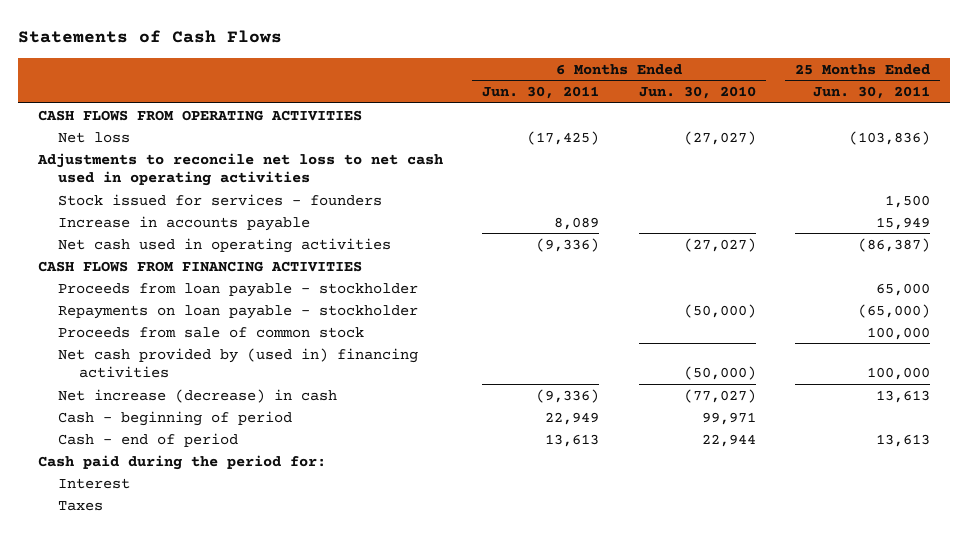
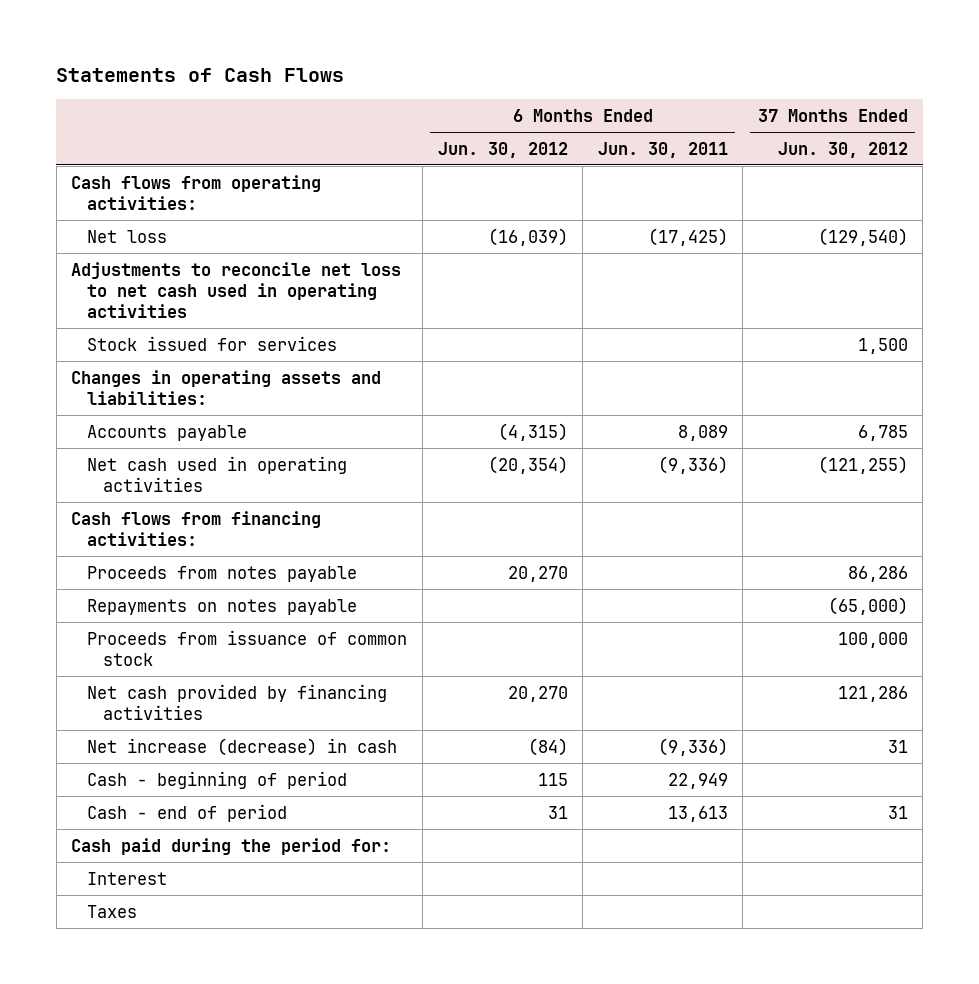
- | 6 Months Ended Jun. 30, 2011 | 6 Months Ended Jun. 30, 2010 | 25 Months Ended Jun. 30, 2011
+ | 6 Months Ended Jun. 30, 2012 | 6 Months Ended Jun. 30, 2011 | 37 Months Ended Jun. 30, 2012
- CASH FLOWS FROM OPERATING ACTIVITIES
+ Cash flows from operating activities:
- Stock issued for services - founders | | | 1,500
- Increase in accounts payable | 8,089 | | 15,949
+ Stock issued for services | | | 1,500
+ Changes in operating assets and liabilities:
+ Accounts payable | (4,315) | 8,089 | 6,785
- CASH FLOWS FROM FINANCING ACTIVITIES
- Proceeds from loan payable - stockholder | | | 65,000
- Repayments on loan payable - stockholder | | (50,000) | (65,000)
- Proceeds from sale of common stock | | | 100,000
- Net cash provided by (used in) financing activities | | (50,000) | 100,000
+ Cash flows from financing activities:
+ Proceeds from notes payable | 20,270 | | 86,286
+ Repayments on notes payable | | | (65,000)
+ Proceeds from issuance of common stock | | | 100,000
+ Net cash provided by financing activities | 20,270 | | 121,286

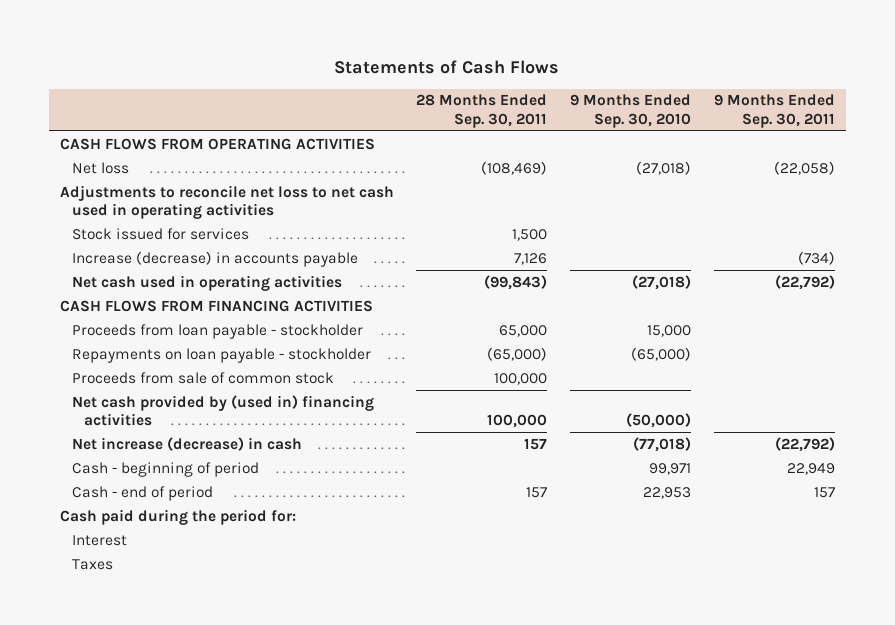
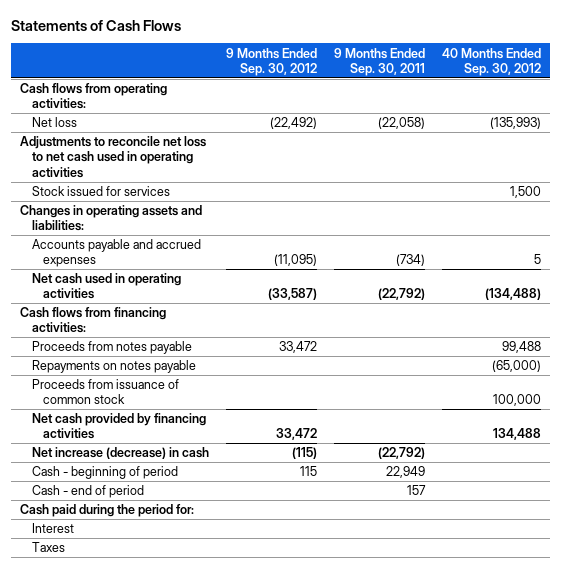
- | 28 Months Ended Sep. 30, 2011 | 9 Months Ended Sep. 30, 2010 | 9 Months Ended Sep. 30, 2011
+ | 9 Months Ended Sep. 30, 2012 | 9 Months Ended Sep. 30, 2011 | 40 Months Ended Sep. 30, 2012
- CASH FLOWS FROM OPERATING ACTIVITIES
+ Cash flows from operating activities:
- Increase (decrease) in accounts payable | 7,126 | | (734)
+ Changes in operating assets and liabilities:
+ Accounts payable and accrued expenses | (11,095) | (734) | 5
- CASH FLOWS FROM FINANCING ACTIVITIES
- Proceeds from loan payable - stockholder | 65,000 | 15,000 |
- Repayments on loan payable - stockholder | (65,000) | (65,000) |
- Proceeds from sale of common stock | 100,000 | |
- Net cash provided by (used in) financing activities | 100,000 | (50,000) |
+ Cash flows from financing activities:
+ Proceeds from notes payable | 33,472 | | 99,488
+ Repayments on notes payable | | | (65,000)
+ Proceeds from issuance of common stock | | | 100,000
+ Net cash provided by financing activities | 33,472 | | 134,488

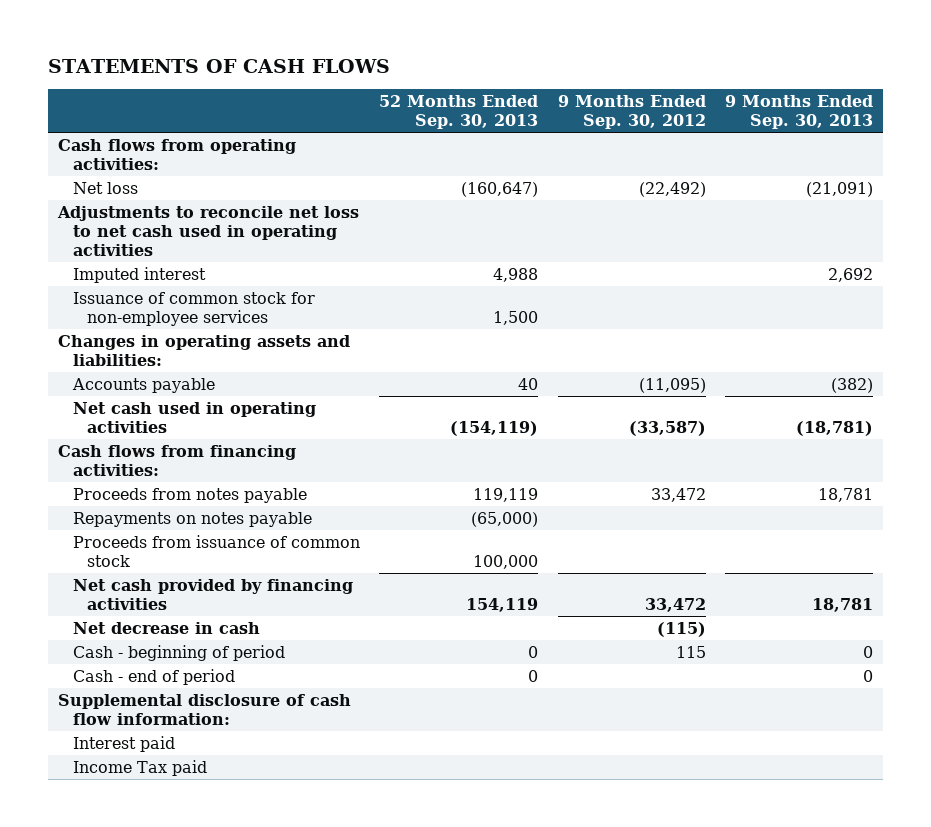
- Statements of Cash Flows
+ STATEMENTS OF CASH FLOWS
- | 9 Months Ended Sep. 30, 2012 | 9 Months Ended Sep. 30, 2011 | 40 Months Ended Sep. 30, 2012
+ | 52 Months Ended Sep. 30, 2013 | 9 Months Ended Sep. 30, 2012 | 9 Months Ended Sep. 30, 2013
- Stock issued for services | | | 1,500
+ Imputed interest | 4,988 | | 2,692
+ Issuance of common stock for non-employee services | 1,500 | |
- Accounts payable and accrued expenses | (11,095) | (734) | 5
+ Accounts payable | 40 | (11,095) | (382)
- Net increase (decrease) in cash | (115) | (22,792) |
+ Net decrease in cash | | (115) |
- Cash paid during the period for:
- Interest
- Taxes
+ Supplemental disclosure of cash flow information:
+ Interest paid
+ Income Tax paid

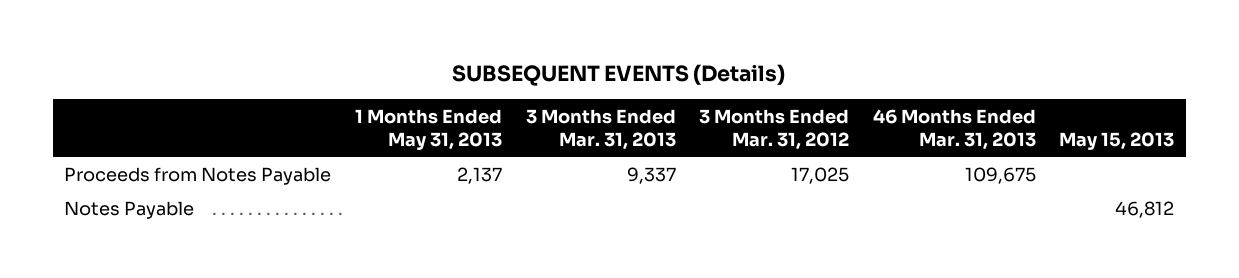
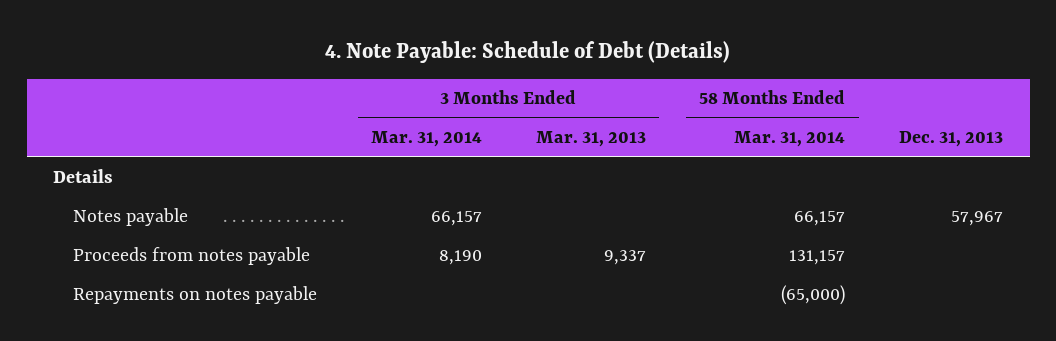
- SUBSEQUENT EVENTS (Details)
+ 4. Note Payable: Schedule of Debt (Details)
- | 1 Months Ended May 31, 2013 | 3 Months Ended Mar. 31, 2013 | 3 Months Ended Mar. 31, 2012 | 46 Months Ended Mar. 31, 2013 | May 15, 2013
+ | 3 Months Ended Mar. 31, 2014 | 3 Months Ended Mar. 31, 2013 | 58 Months Ended Mar. 31, 2014 | Dec. 31, 2013
- Proceeds from Notes Payable | 2,137 | 9,337 | 17,025 | 109,675 |
- Notes Payable | | | | | 46,812
+ Details
+ Notes payable | 66,157 | | 66,157 | 57,967
+ Proceeds from notes payable | 8,190 | 9,337 | 131,157 |
+ Repayments on notes payable | | | (65,000) |

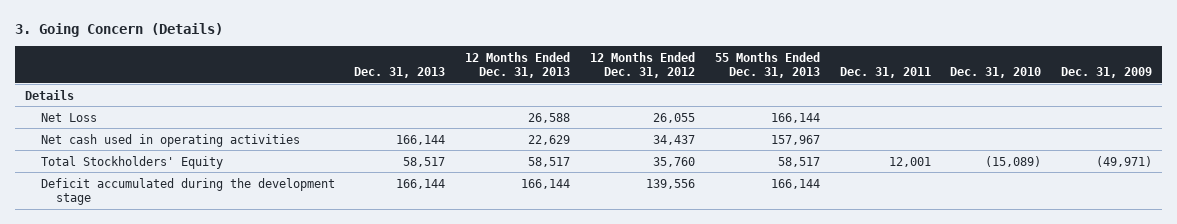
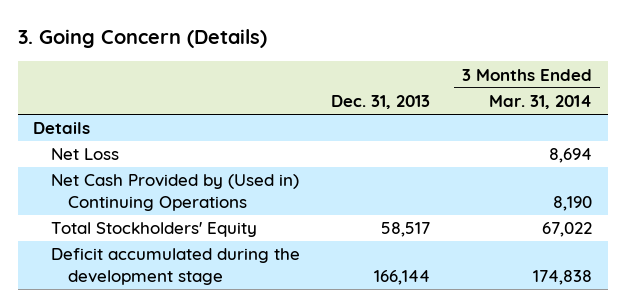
- | Dec. 31, 2013 | 12 Months Ended Dec. 31, 2013 | 12 Months Ended Dec. 31, 2012 | 55 Months Ended Dec. 31, 2013 | Dec. 31, 2011 | Dec. 31, 2010 | Dec. 31, 2009
+ | Dec. 31, 2013 | 3 Months Ended Mar. 31, 2014
- Net cash used in operating activities | 166,144 | 22,629 | 34,437 | 157,967 | | |
+ Net Cash Provided by (Used in) Continuing Operations | | 8,190

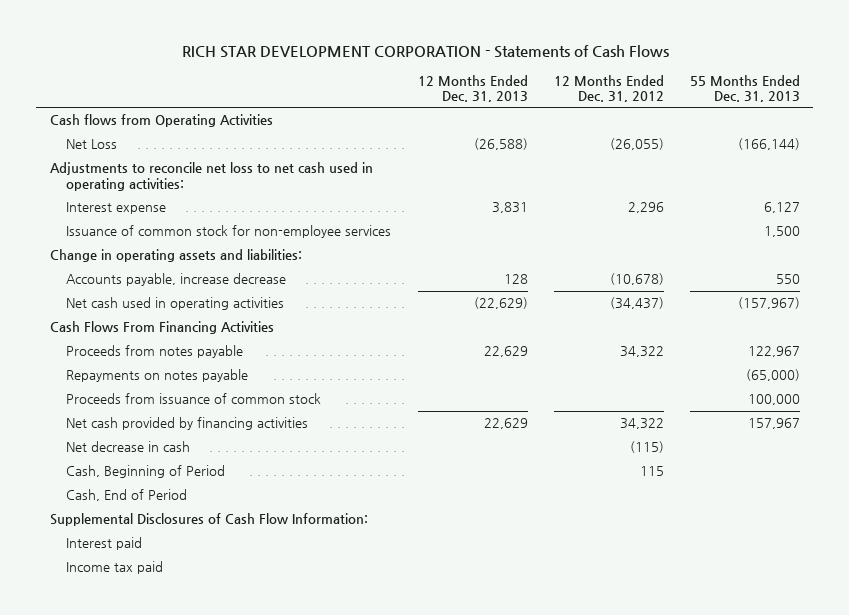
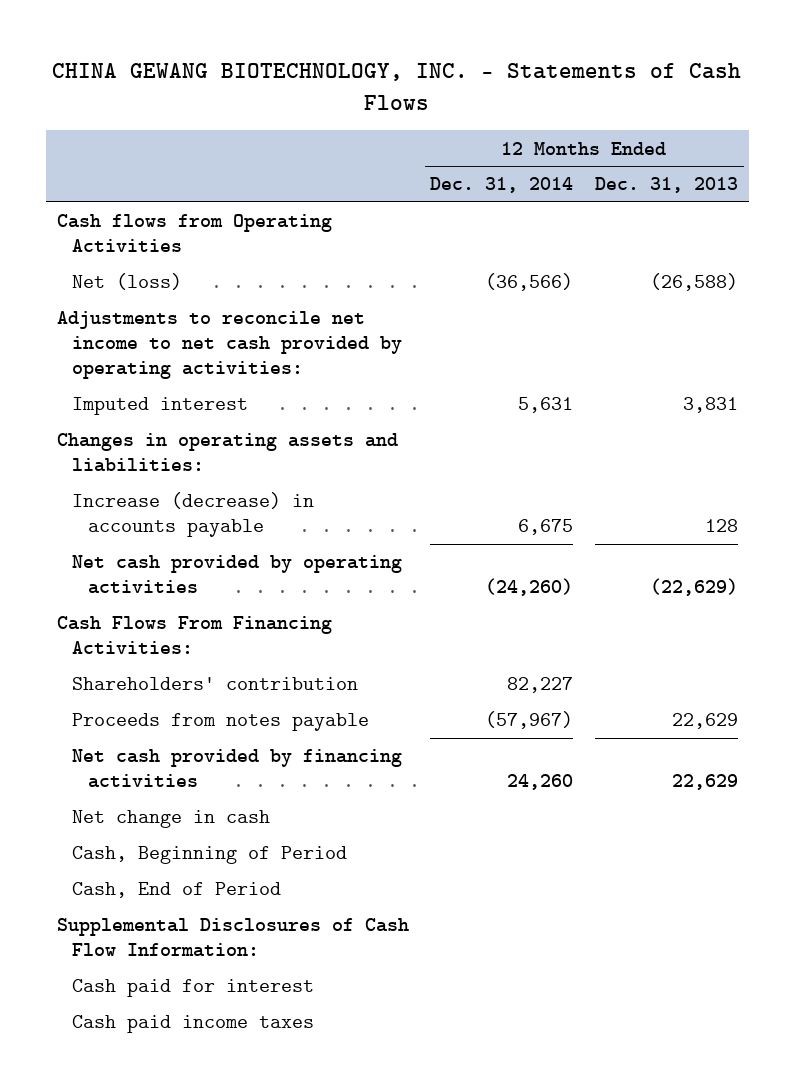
- RICH STAR DEVELOPMENT CORPORATION - Statements of Cash Flows
+ CHINA GEWANG BIOTECHNOLOGY, INC. - Statements of Cash Flows
- | 12 Months Ended Dec. 31, 2013 | 12 Months Ended Dec. 31, 2012 | 55 Months Ended Dec. 31, 2013
+ | 12 Months Ended Dec. 31, 2014 | 12 Months Ended Dec. 31, 2013
- Net Loss | (26,588) | (26,055) | (166,144)
- Adjustments to reconcile net loss to net cash used in operating activities:
- Interest expense | 3,831 | 2,296 | 6,127
- Issuance of common stock for non-employee services | | | 1,500
- Change in operating assets and liabilities:
- Accounts payable, increase decrease | 128 | (10,678) | 550
- Net cash used in operating activities | (22,629) | (34,437) | (157,967)
- Cash Flows From Financing Activities
+ Net (loss) | (36,566) | (26,588)
+ Adjustments to reconcile net income to net cash provided by operating activities:
+ Imputed interest | 5,631 | 3,831
+ Changes in operating assets and liabilities:
+ Increase (decrease) in accounts payable | 6,675 | 128
+ Net cash provided by operating activities | (24,260) | (22,629)
+ Cash Flows From Financing Activities:
+ Shareholders' contribution | 82,227 |
- Repayments on notes payable | | | (65,000)
- Proceeds from issuance of common stock | | | 100,000
- Net decrease in cash | | (115) |
+ Net change in cash
- Interest paid
- Income tax paid
+ Cash paid for interest
+ Cash paid income taxes

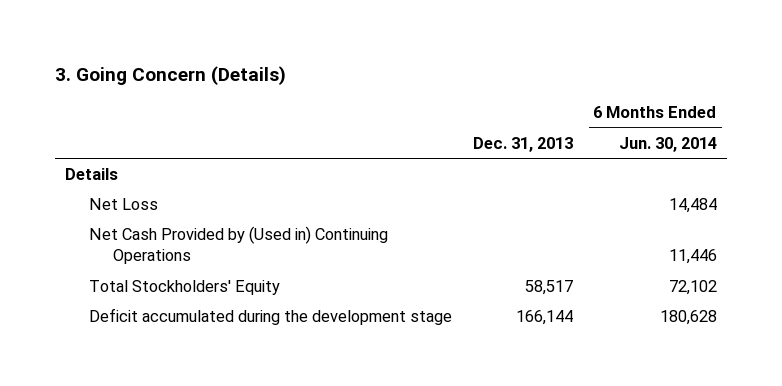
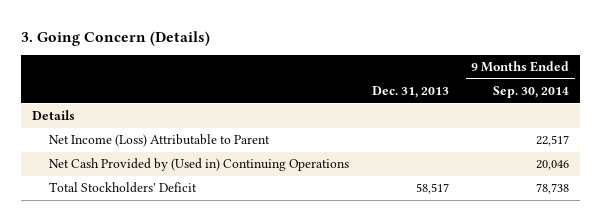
- | Dec. 31, 2013 | 6 Months Ended Jun. 30, 2014
+ | Dec. 31, 2013 | 9 Months Ended Sep. 30, 2014
- Net Loss | | 14,484
+ Net Income (Loss) Attributable to Parent | | 22,517
- Total Stockholders' Equity | 58,517 | 72,102
- Deficit accumulated during the development stage | 166,144 | 180,628
+ Total Stockholders' Deficit | 58,517 | 78,738

